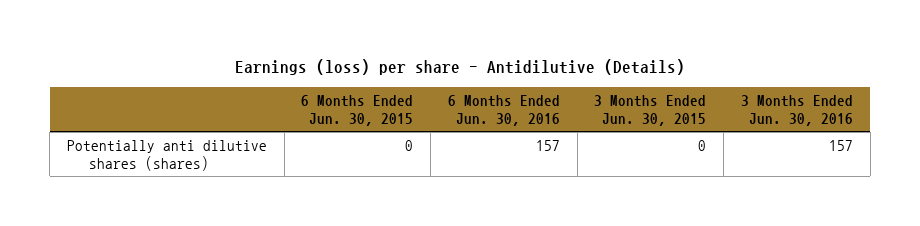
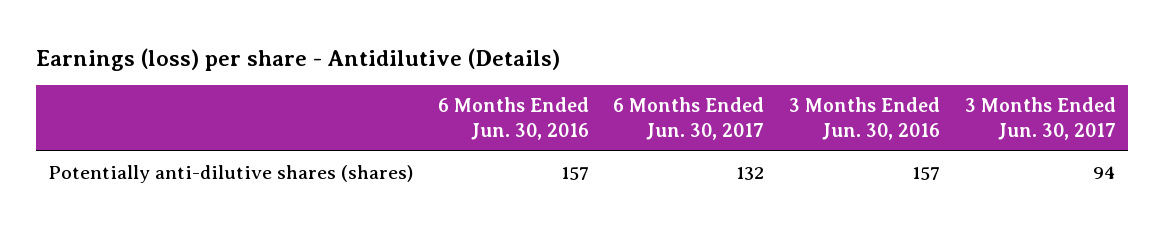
- | 6 Months Ended Jun. 30, 2015 | 6 Months Ended Jun. 30, 2016 | 3 Months Ended Jun. 30, 2015 | 3 Months Ended Jun. 30, 2016
+ | 6 Months Ended Jun. 30, 2016 | 6 Months Ended Jun. 30, 2017 | 3 Months Ended Jun. 30, 2016 | 3 Months Ended Jun. 30, 2017
- Potentially anti dilutive shares (shares) | 0 | 157 | 0 | 157
+ Potentially anti-dilutive shares (shares) | 157 | 132 | 157 | 94

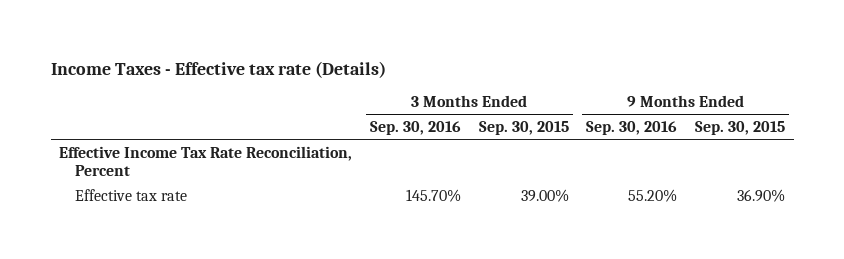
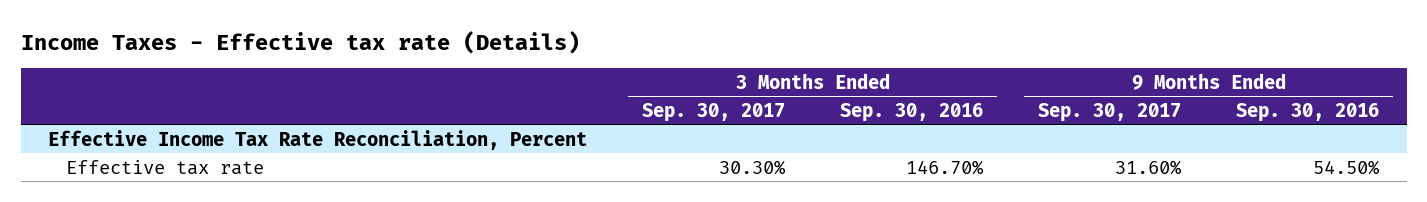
- | 3 Months Ended Sep. 30, 2016 | 3 Months Ended Sep. 30, 2015 | 9 Months Ended Sep. 30, 2016 | 9 Months Ended Sep. 30, 2015
+ | 3 Months Ended Sep. 30, 2017 | 3 Months Ended Sep. 30, 2016 | 9 Months Ended Sep. 30, 2017 | 9 Months Ended Sep. 30, 2016
- Effective tax rate | 145.70% | 39.00% | 55.20% | 36.90%
+ Effective tax rate | 30.30% | 146.70% | 31.60% | 54.50%

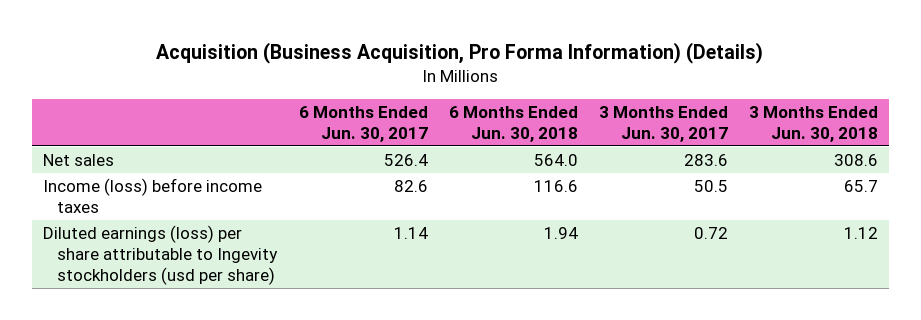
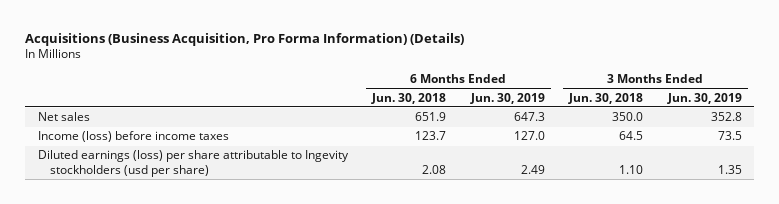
- Acquisition (Business Acquisition, Pro Forma Information) (Details)
+ Acquisitions (Business Acquisition, Pro Forma Information) (Details)
- | 6 Months Ended Jun. 30, 2017 | 6 Months Ended Jun. 30, 2018 | 3 Months Ended Jun. 30, 2017 | 3 Months Ended Jun. 30, 2018
+ | 6 Months Ended Jun. 30, 2018 | 6 Months Ended Jun. 30, 2019 | 3 Months Ended Jun. 30, 2018 | 3 Months Ended Jun. 30, 2019
- Net sales | 526.4 | 564.0 | 283.6 | 308.6
- Income (loss) before income taxes | 82.6 | 116.6 | 50.5 | 65.7
- Diluted earnings (loss) per share attributable to Ingevity stockholders (usd per share) | 1.14 | 1.94 | 0.72 | 1.12
+ Net sales | 651.9 | 647.3 | 350.0 | 352.8
+ Income (loss) before income taxes | 123.7 | 127.0 | 64.5 | 73.5
+ Diluted earnings (loss) per share attributable to Ingevity stockholders (usd per share) | 2.08 | 2.49 | 1.10 | 1.35

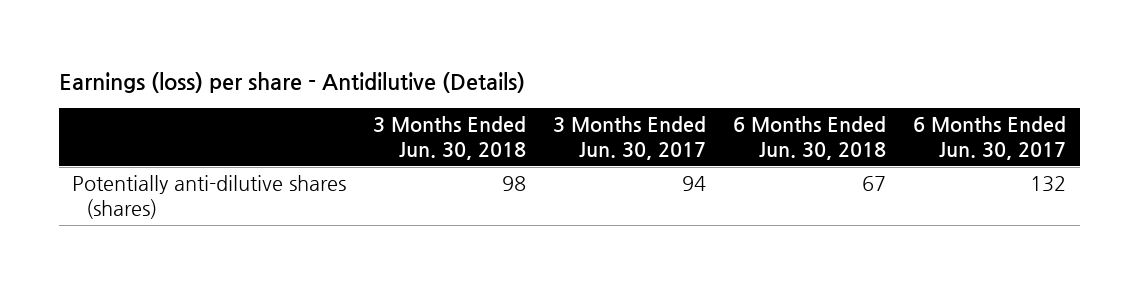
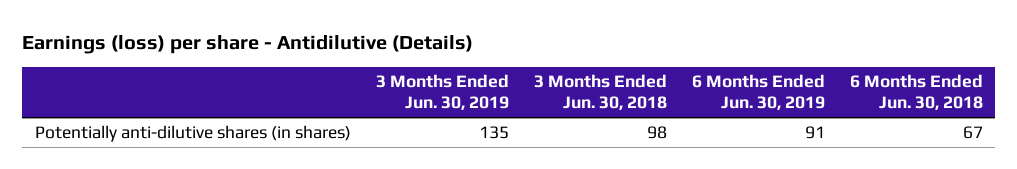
- | 3 Months Ended Jun. 30, 2018 | 3 Months Ended Jun. 30, 2017 | 6 Months Ended Jun. 30, 2018 | 6 Months Ended Jun. 30, 2017
+ | 3 Months Ended Jun. 30, 2019 | 3 Months Ended Jun. 30, 2018 | 6 Months Ended Jun. 30, 2019 | 6 Months Ended Jun. 30, 2018
- Potentially anti-dilutive shares (shares) | 98 | 94 | 67 | 132
+ Potentially anti-dilutive shares (in shares) | 135 | 98 | 91 | 67

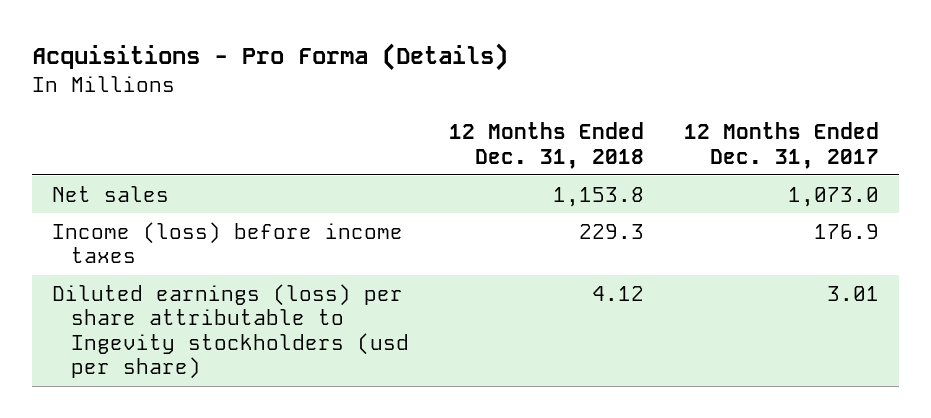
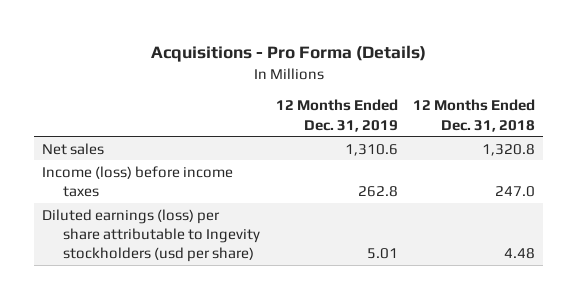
- | 12 Months Ended Dec. 31, 2018 | 12 Months Ended Dec. 31, 2017
+ | 12 Months Ended Dec. 31, 2019 | 12 Months Ended Dec. 31, 2018
- Net sales | 1,153.8 | 1,073.0
- Income (loss) before income taxes | 229.3 | 176.9
- Diluted earnings (loss) per share attributable to Ingevity stockholders (usd per share) | 4.12 | 3.01
+ Net sales | 1,310.6 | 1,320.8
+ Income (loss) before income taxes | 262.8 | 247.0
+ Diluted earnings (loss) per share attributable to Ingevity stockholders (usd per share) | 5.01 | 4.48

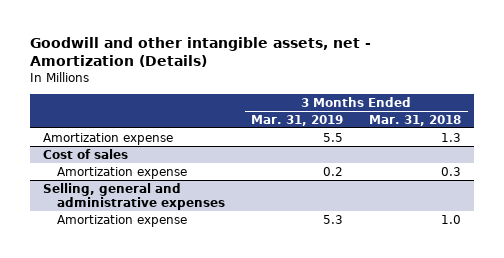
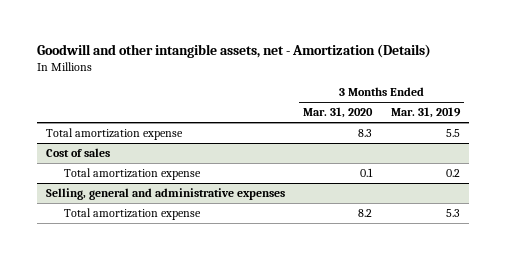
- | 3 Months Ended Mar. 31, 2019 | 3 Months Ended Mar. 31, 2018
+ | 3 Months Ended Mar. 31, 2020 | 3 Months Ended Mar. 31, 2019
- Amortization expense | 5.5 | 1.3
+ Total amortization expense | 8.3 | 5.5
@ Cost of sales
- Amortization expense | 0.2 | 0.3
+ Total amortization expense | 0.1 | 0.2
@ Selling, general and administrative expenses
- Amortization expense | 5.3 | 1.0
+ Total amortization expense | 8.2 | 5.3

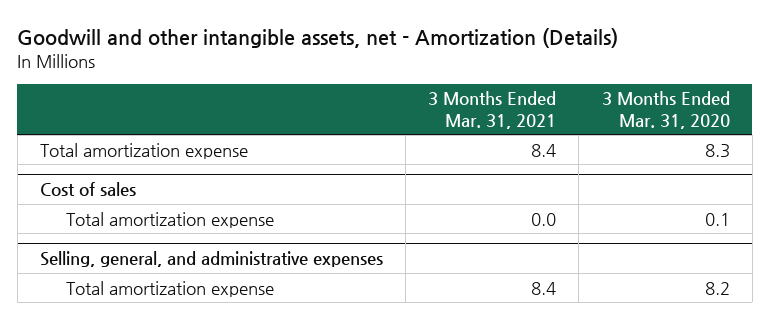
- | 3 Months Ended Mar. 31, 2020 | 3 Months Ended Mar. 31, 2019
+ | 3 Months Ended Mar. 31, 2021 | 3 Months Ended Mar. 31, 2020
- Selling, general and administrative expenses
+ Selling, general, and administrative expenses

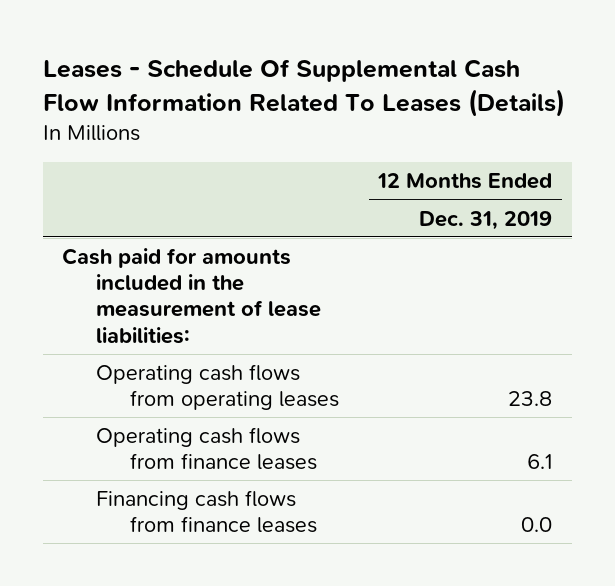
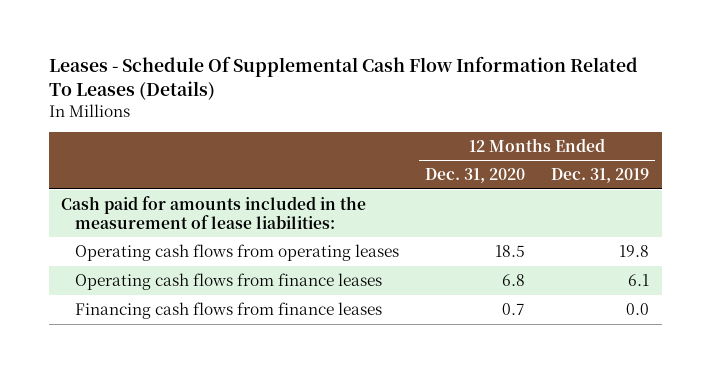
- | 12 Months Ended Dec. 31, 2019
+ | 12 Months Ended Dec. 31, 2020 | 12 Months Ended Dec. 31, 2019
- Operating cash flows from operating leases | 23.8
+ Operating cash flows from operating leases | 18.5 | 19.8

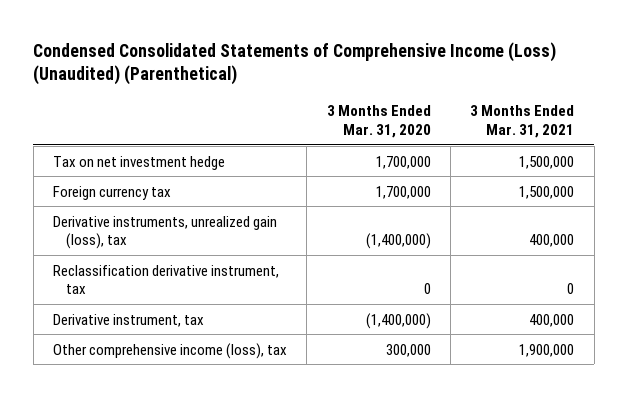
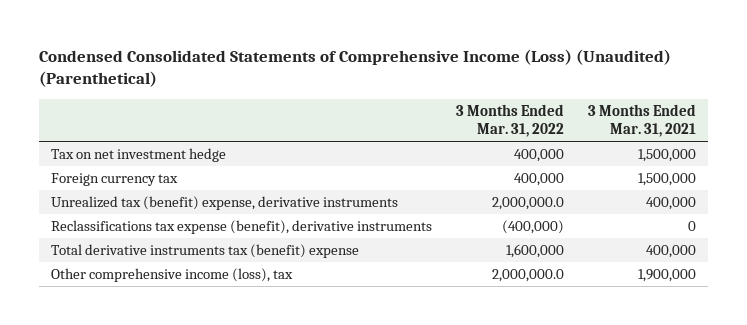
- | 3 Months Ended Mar. 31, 2020 | 3 Months Ended Mar. 31, 2021
+ | 3 Months Ended Mar. 31, 2022 | 3 Months Ended Mar. 31, 2021
- Derivative instruments, unrealized gain (loss), tax | (1,400,000) | 400,000
- Reclassification derivative instrument, tax | 0 | 0
- Derivative instrument, tax | (1,400,000) | 400,000
+ Unrealized tax (benefit) expense, derivative instruments | 2,000,000.0 | 400,000
+ Reclassifications tax expense (benefit), derivative instruments | (400,000) | 0
+ Total derivative instruments tax (benefit) expense | 1,600,000 | 400,000

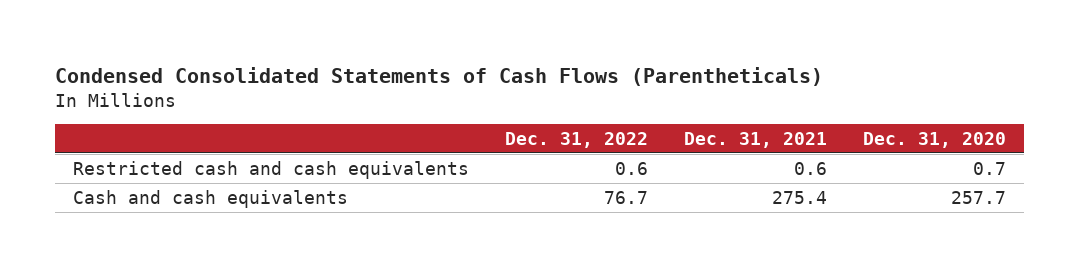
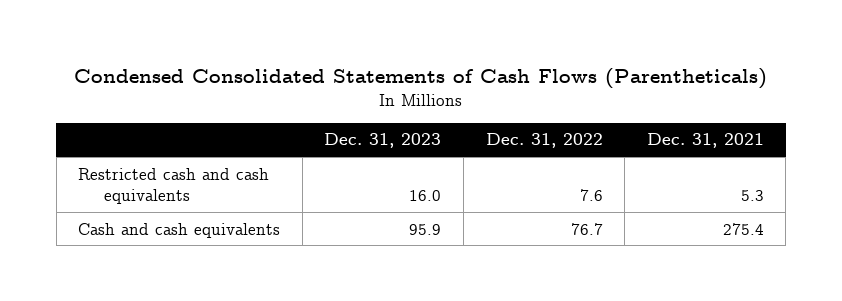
- | Dec. 31, 2022 | Dec. 31, 2021 | Dec. 31, 2020
+ | Dec. 31, 2023 | Dec. 31, 2022 | Dec. 31, 2021
- Restricted cash and cash equivalents | 0.6 | 0.6 | 0.7
+ Restricted cash and cash equivalents | 16.0 | 7.6 | 5.3

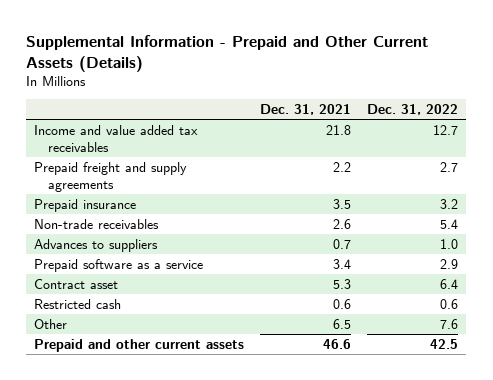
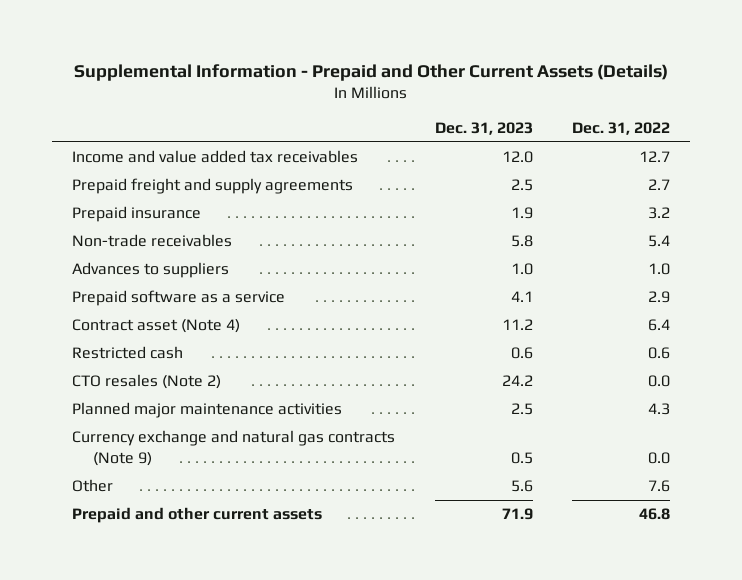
- | Dec. 31, 2021 | Dec. 31, 2022
+ | Dec. 31, 2023 | Dec. 31, 2022
- Contract asset | 5.3 | 6.4
+ Contract asset (Note 4) | 11.2 | 6.4
+ CTO resales (Note 2) | 24.2 | 0.0
+ Planned major maintenance activities | 2.5 | 4.3
+ Currency exchange and natural gas contracts (Note 9) | 0.5 | 0.0
- Prepaid and other current assets | 46.6 | 42.5
+ Prepaid and other current assets | 71.9 | 46.8

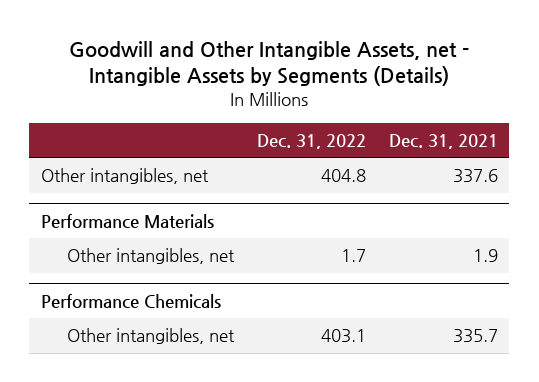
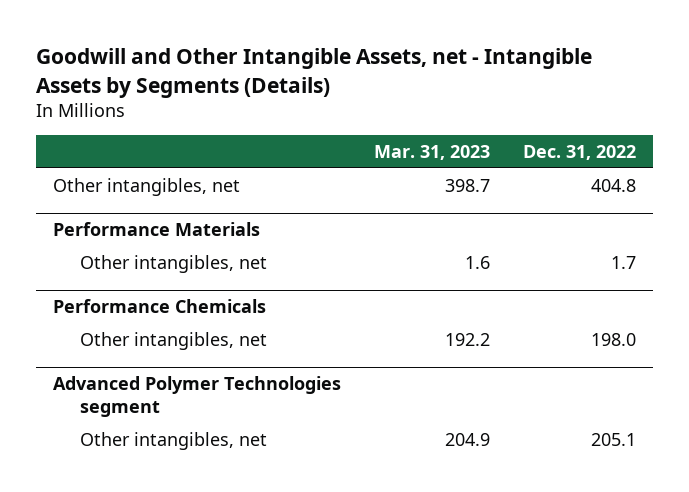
- | Dec. 31, 2022 | Dec. 31, 2021
+ | Mar. 31, 2023 | Dec. 31, 2022
@ Performance Chemicals
- Other intangibles, net | 403.1 | 335.7
+ Other intangibles, net | 192.2 | 198.0
+ Advanced Polymer Technologies segment
+ Other intangibles, net | 204.9 | 205.1

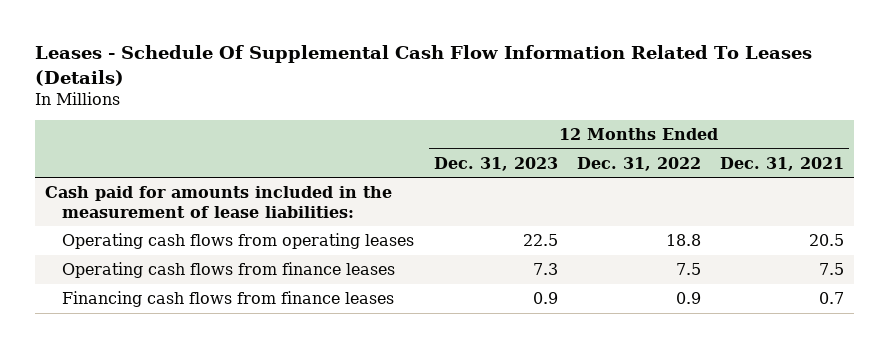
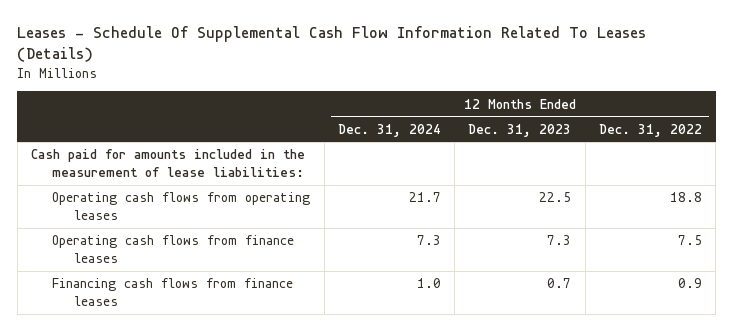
- | 12 Months Ended Dec. 31, 2023 | 12 Months Ended Dec. 31, 2022 | 12 Months Ended Dec. 31, 2021
+ | 12 Months Ended Dec. 31, 2024 | 12 Months Ended Dec. 31, 2023 | 12 Months Ended Dec. 31, 2022
- Financing cash flows from finance leases | 0.9 | 0.9 | 0.7
+ Financing cash flows from finance leases | 1.0 | 0.7 | 0.9

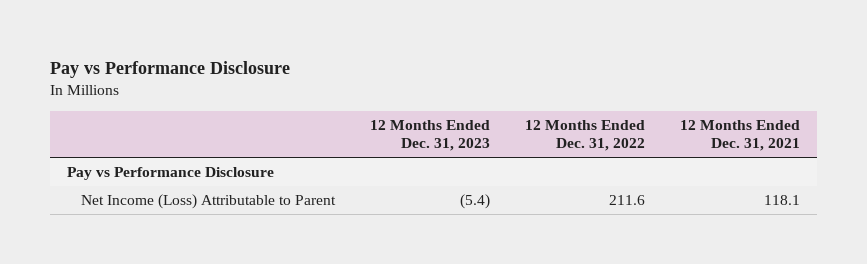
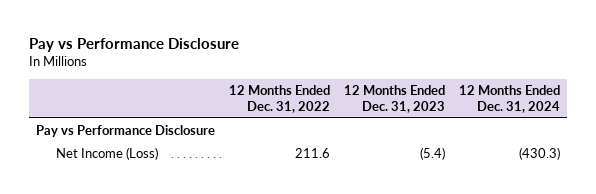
- | 12 Months Ended Dec. 31, 2023 | 12 Months Ended Dec. 31, 2022 | 12 Months Ended Dec. 31, 2021
+ | 12 Months Ended Dec. 31, 2022 | 12 Months Ended Dec. 31, 2023 | 12 Months Ended Dec. 31, 2024
- Net Income (Loss) Attributable to Parent | (5.4) | 211.6 | 118.1
+ Net Income (Loss) | 211.6 | (5.4) | (430.3)

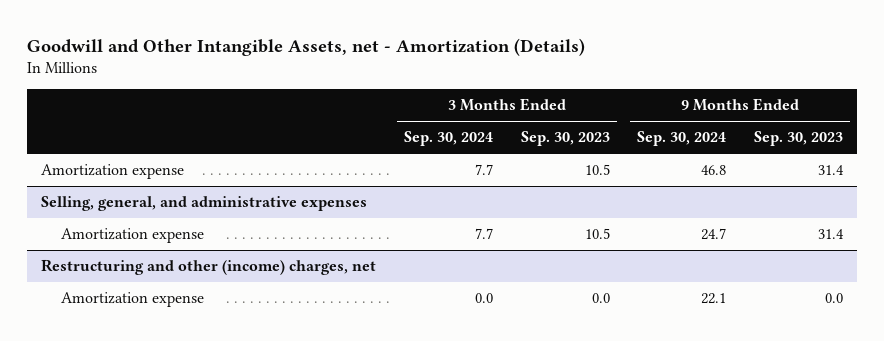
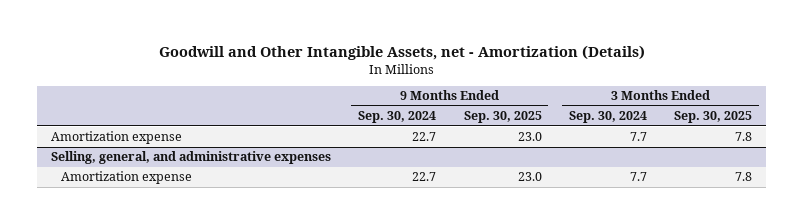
- | 3 Months Ended Sep. 30, 2024 | 3 Months Ended Sep. 30, 2023 | 9 Months Ended Sep. 30, 2024 | 9 Months Ended Sep. 30, 2023
+ | 9 Months Ended Sep. 30, 2024 | 9 Months Ended Sep. 30, 2025 | 3 Months Ended Sep. 30, 2024 | 3 Months Ended Sep. 30, 2025
- Amortization expense | 7.7 | 10.5 | 46.8 | 31.4
+ Amortization expense | 22.7 | 23.0 | 7.7 | 7.8
@ Selling, general, and administrative expenses
- Amortization expense | 7.7 | 10.5 | 24.7 | 31.4
- Restructuring and other (income) charges, net
- Amortization expense | 0.0 | 0.0 | 22.1 | 0.0
@ Selling, general, and administrative expenses
+ Amortization expense | 22.7 | 23.0 | 7.7 | 7.8

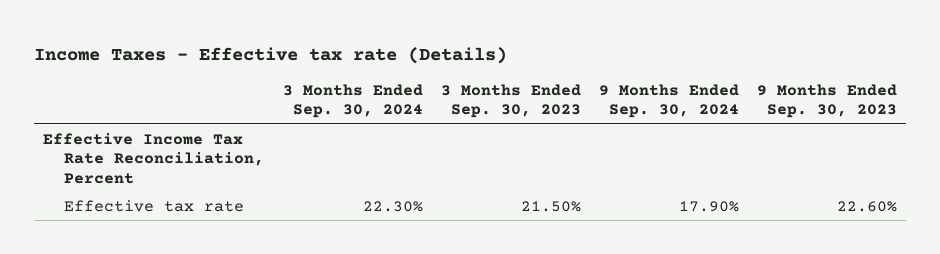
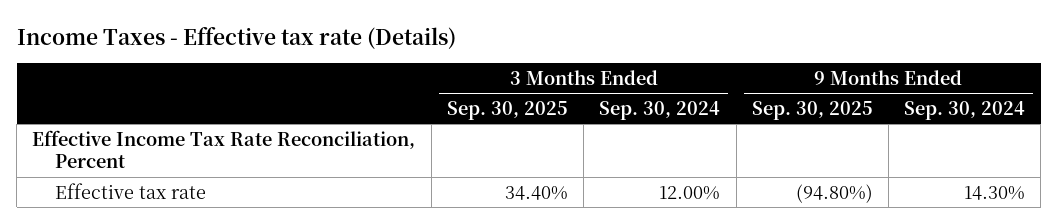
- | 3 Months Ended Sep. 30, 2024 | 3 Months Ended Sep. 30, 2023 | 9 Months Ended Sep. 30, 2024 | 9 Months Ended Sep. 30, 2023
+ | 3 Months Ended Sep. 30, 2025 | 3 Months Ended Sep. 30, 2024 | 9 Months Ended Sep. 30, 2025 | 9 Months Ended Sep. 30, 2024
- Effective tax rate | 22.30% | 21.50% | 17.90% | 22.60%
+ Effective tax rate | 34.40% | 12.00% | (94.80%) | 14.30%

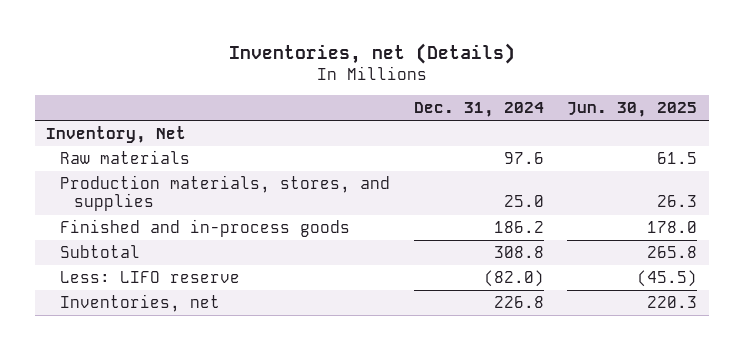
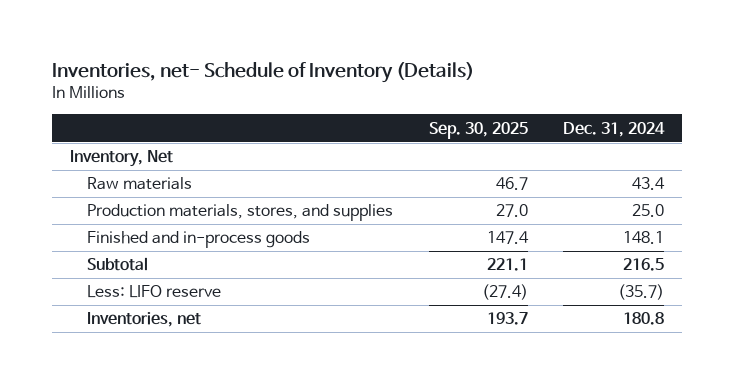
- Inventories, net (Details)
+ Inventories, net- Schedule of Inventory (Details)
- | Dec. 31, 2024 | Jun. 30, 2025
+ | Sep. 30, 2025 | Dec. 31, 2024
- Raw materials | 97.6 | 61.5
+ Raw materials | 46.7 | 43.4
- Finished and in-process goods | 186.2 | 178.0
- Subtotal | 308.8 | 265.8
- Less: LIFO reserve | (82.0) | (45.5)
- Inventories, net | 226.8 | 220.3
+ Finished and in-process goods | 147.4 | 148.1
+ Subtotal | 221.1 | 216.5
+ Less: LIFO reserve | (27.4) | (35.7)
+ Inventories, net | 193.7 | 180.8

